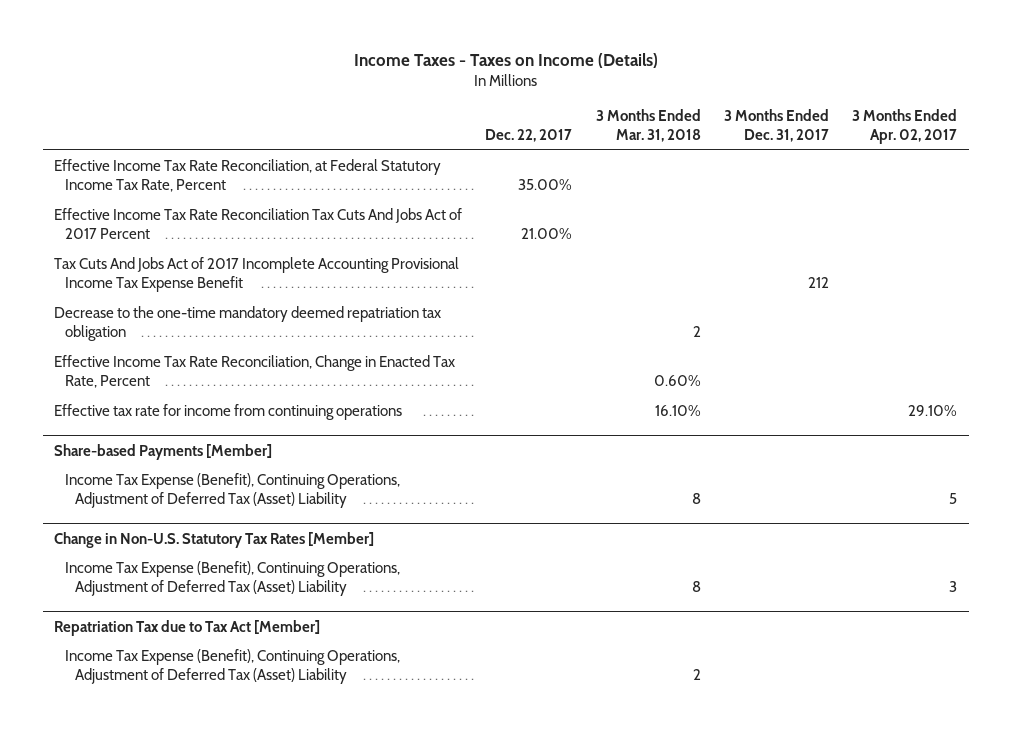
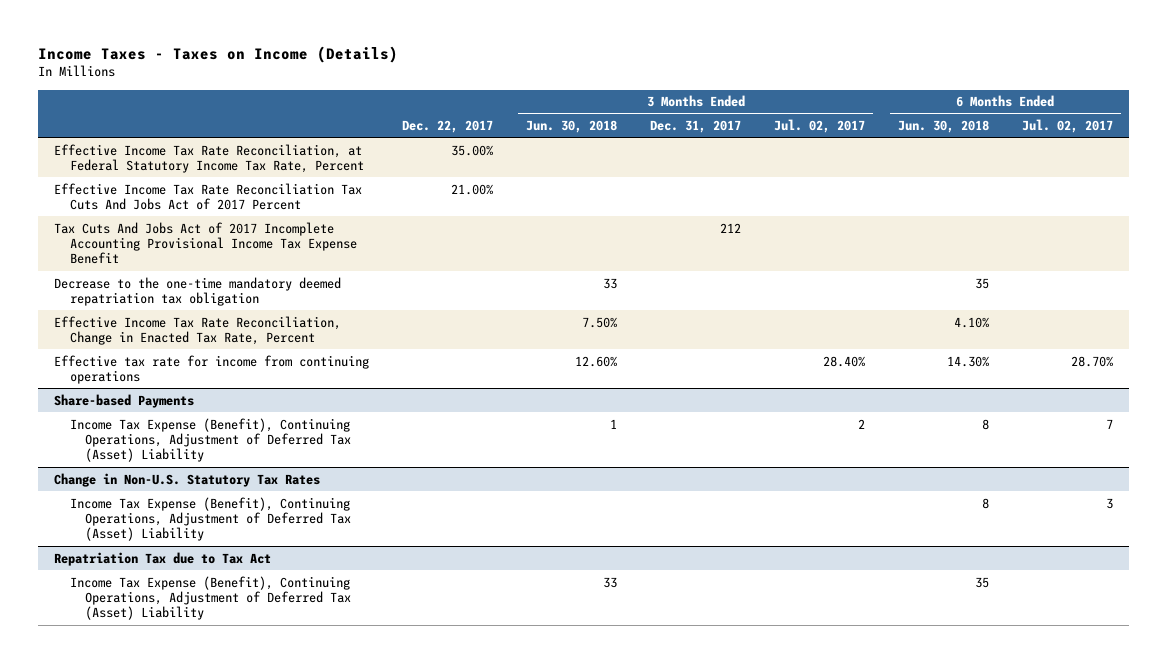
- | Dec. 22, 2017 | 3 Months Ended Mar. 31, 2018 | 3 Months Ended Dec. 31, 2017 | 3 Months Ended Apr. 02, 2017
+ | Dec. 22, 2017 | 3 Months Ended Jun. 30, 2018 | 3 Months Ended Dec. 31, 2017 | 3 Months Ended Jul. 02, 2017 | 6 Months Ended Jun. 30, 2018 | 6 Months Ended Jul. 02, 2017
- Share-based Payments [Member]
+ Share-based Payments
- Change in Non-U.S. Statutory Tax Rates [Member]
+ Change in Non-U.S. Statutory Tax Rates
- Repatriation Tax due to Tax Act [Member]
+ Repatriation Tax due to Tax Act

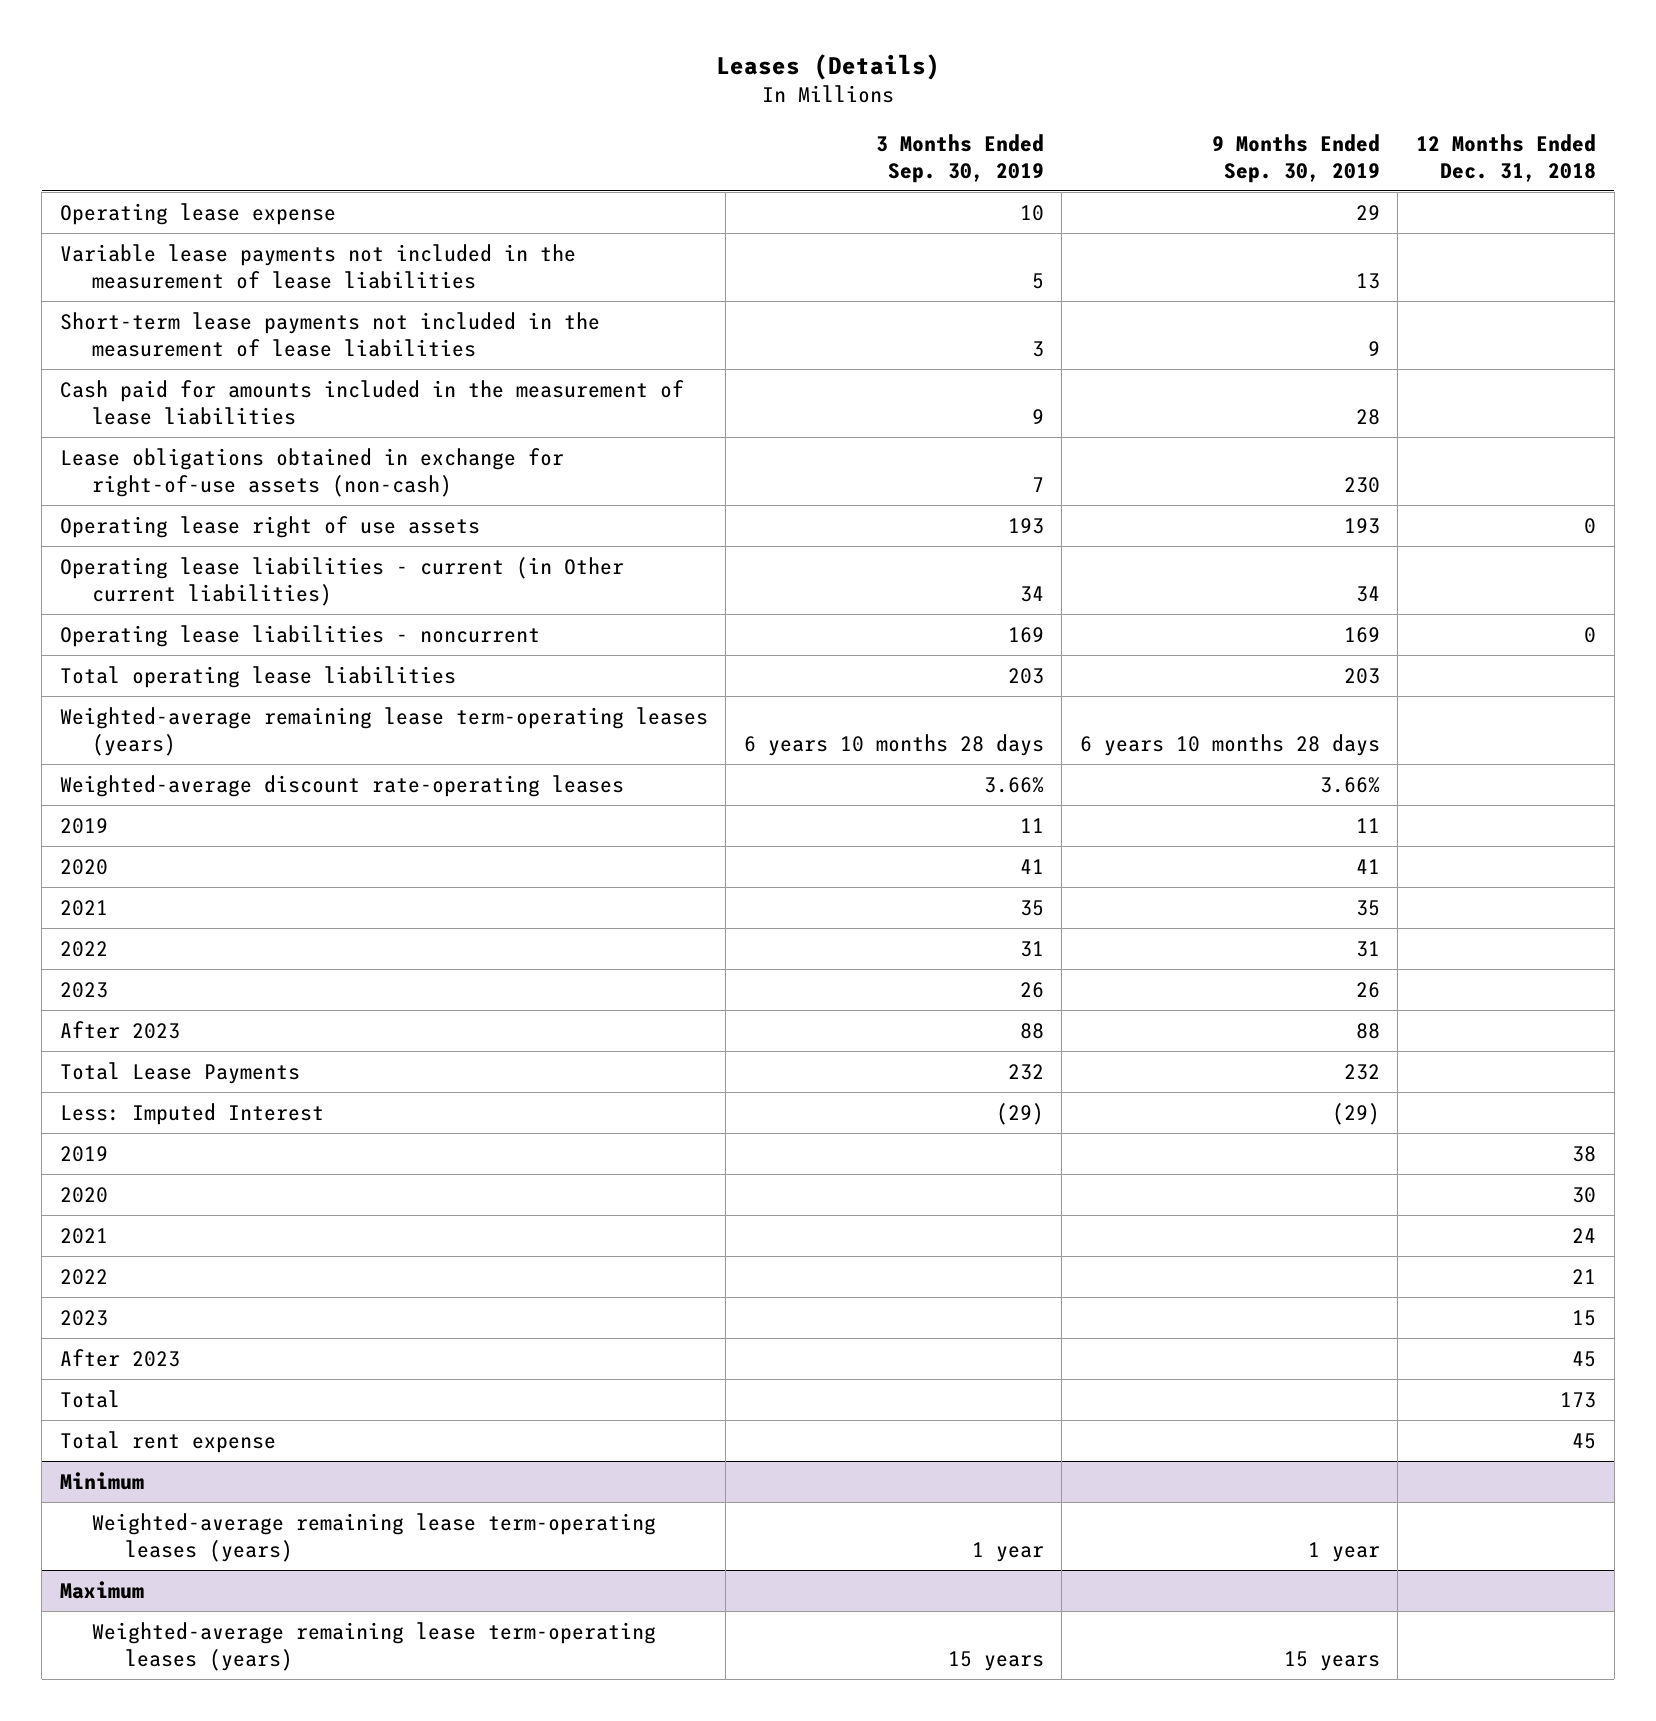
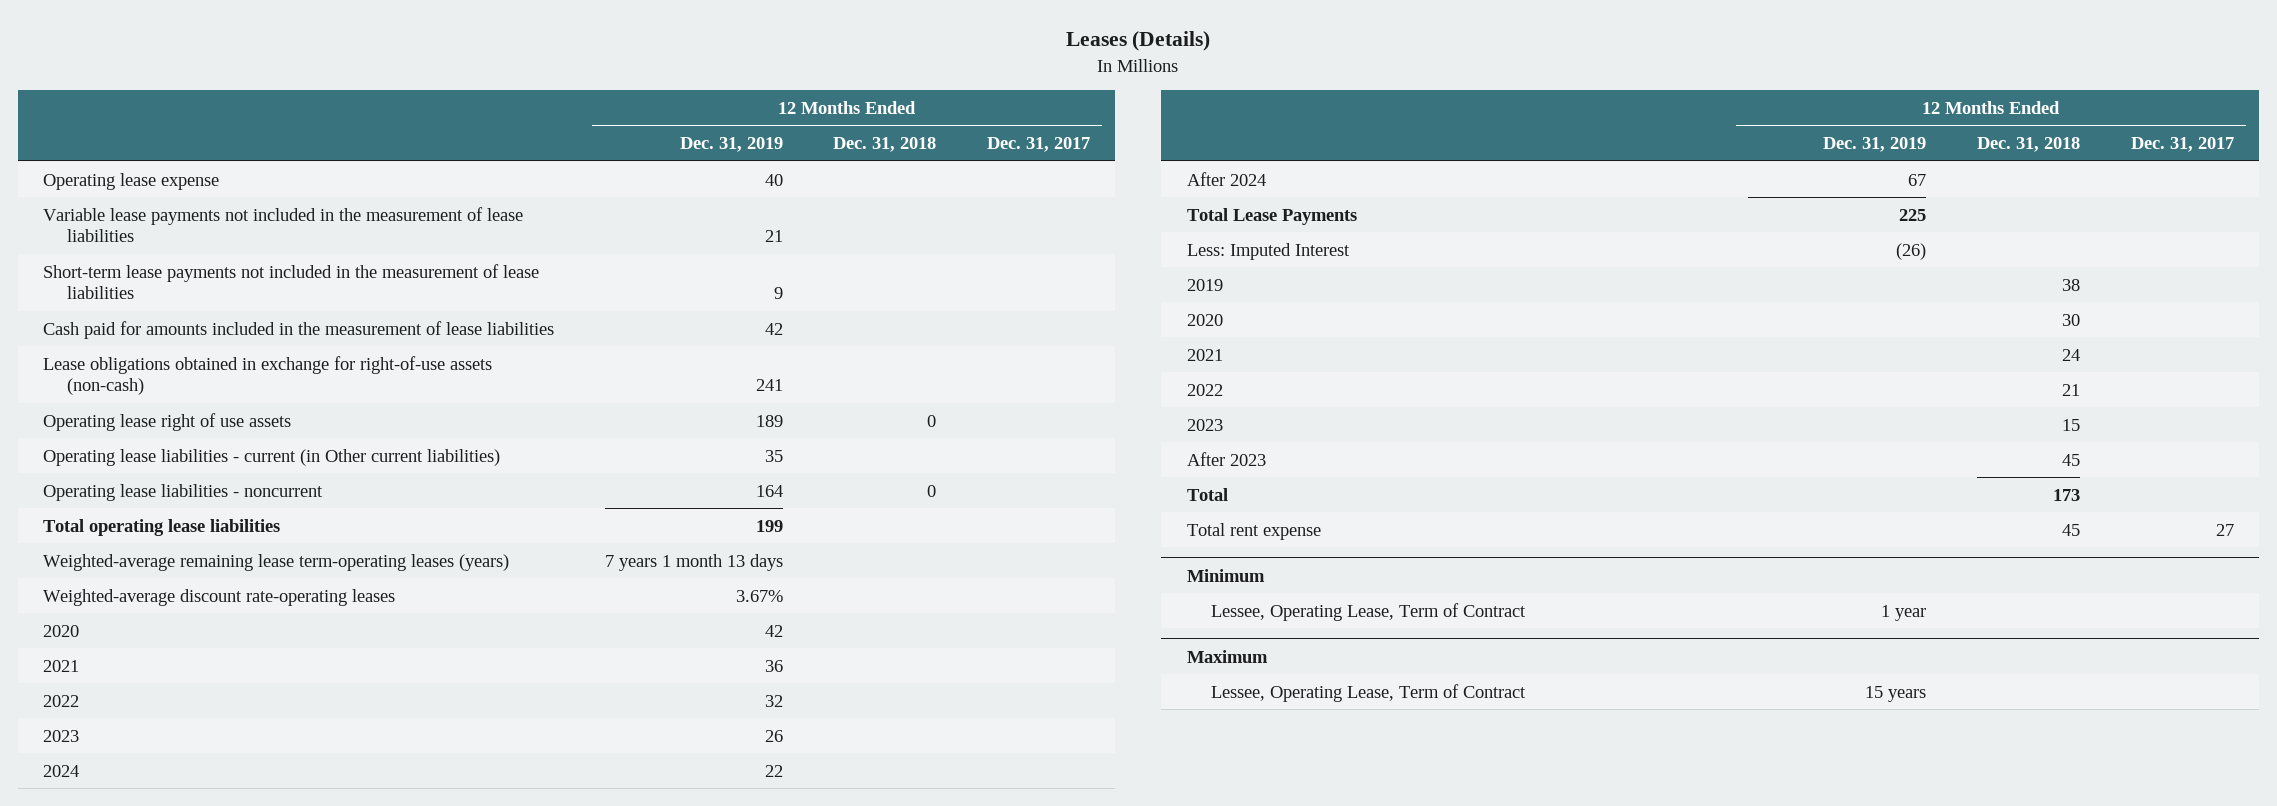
- | 3 Months Ended Sep. 30, 2019 | 9 Months Ended Sep. 30, 2019 | 12 Months Ended Dec. 31, 2018
+ | 12 Months Ended Dec. 31, 2019 | 12 Months Ended Dec. 31, 2018 | 12 Months Ended Dec. 31, 2017
- 2019 | 11 | 11 |
- After 2023 | 88 | 88 |
+ 2024 | 22 | |
+ After 2024 | 67 | |
@ Minimum
- Weighted-average remaining lease term-operating leases (years) | 1 year | 1 year |
+ Lessee, Operating Lease, Term of Contract | 1 year | |
@ Maximum
- Weighted-average remaining lease term-operating leases (years) | 15 years | 15 years |
+ Lessee, Operating Lease, Term of Contract | 15 years | |

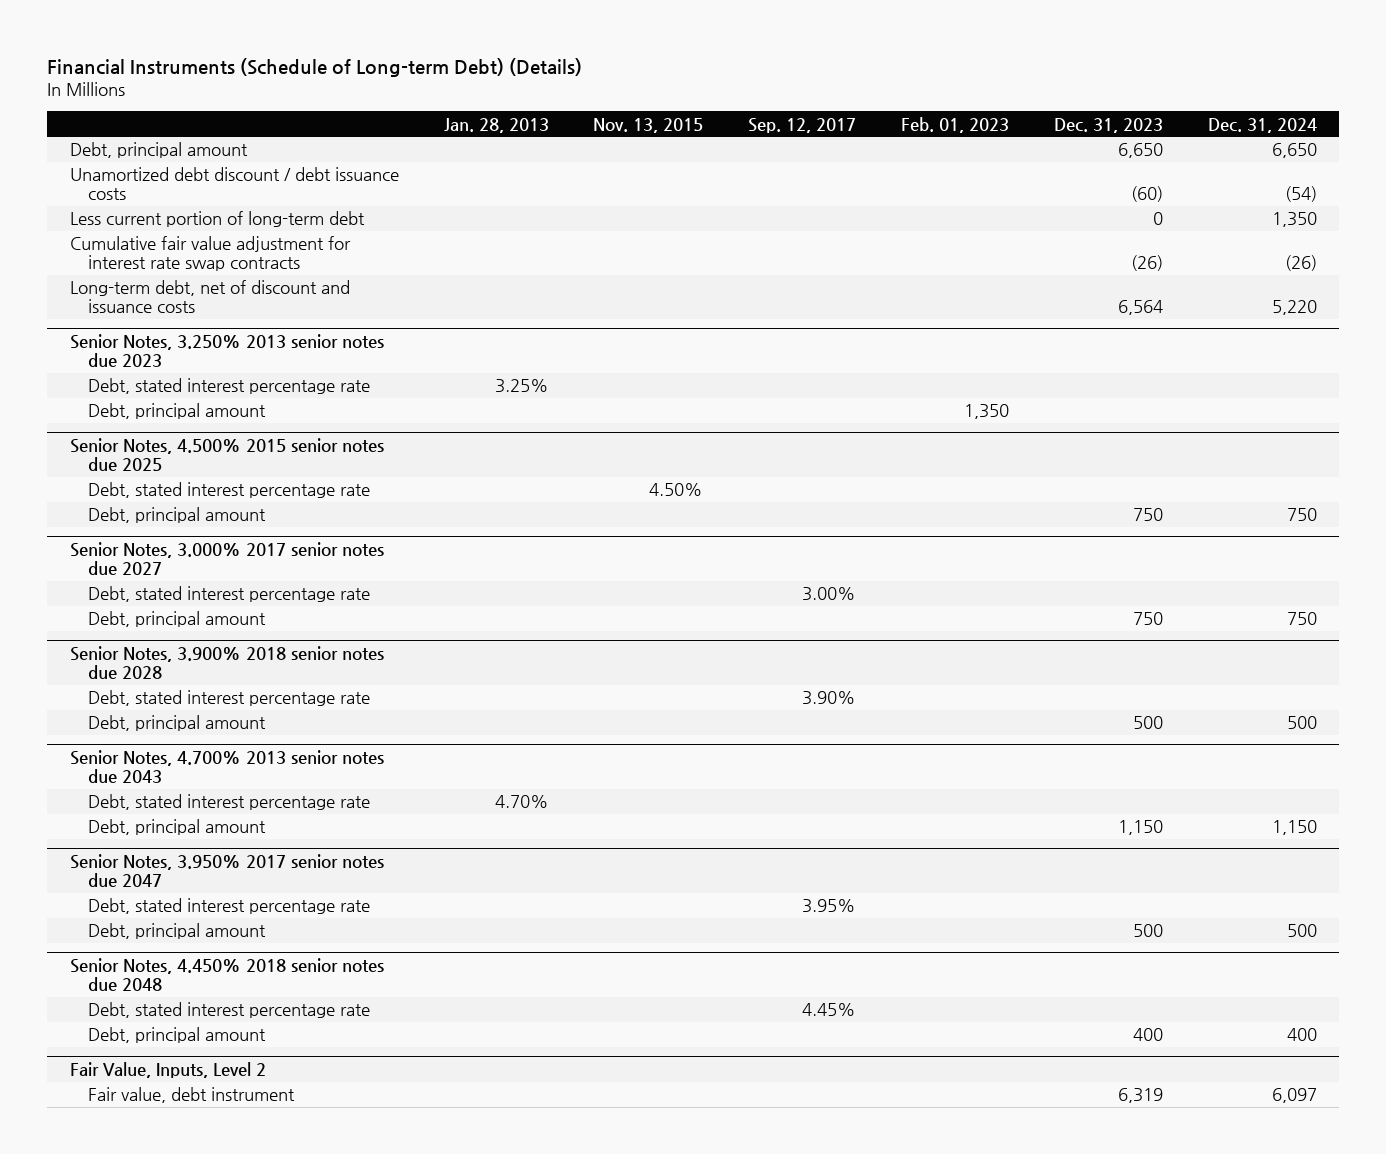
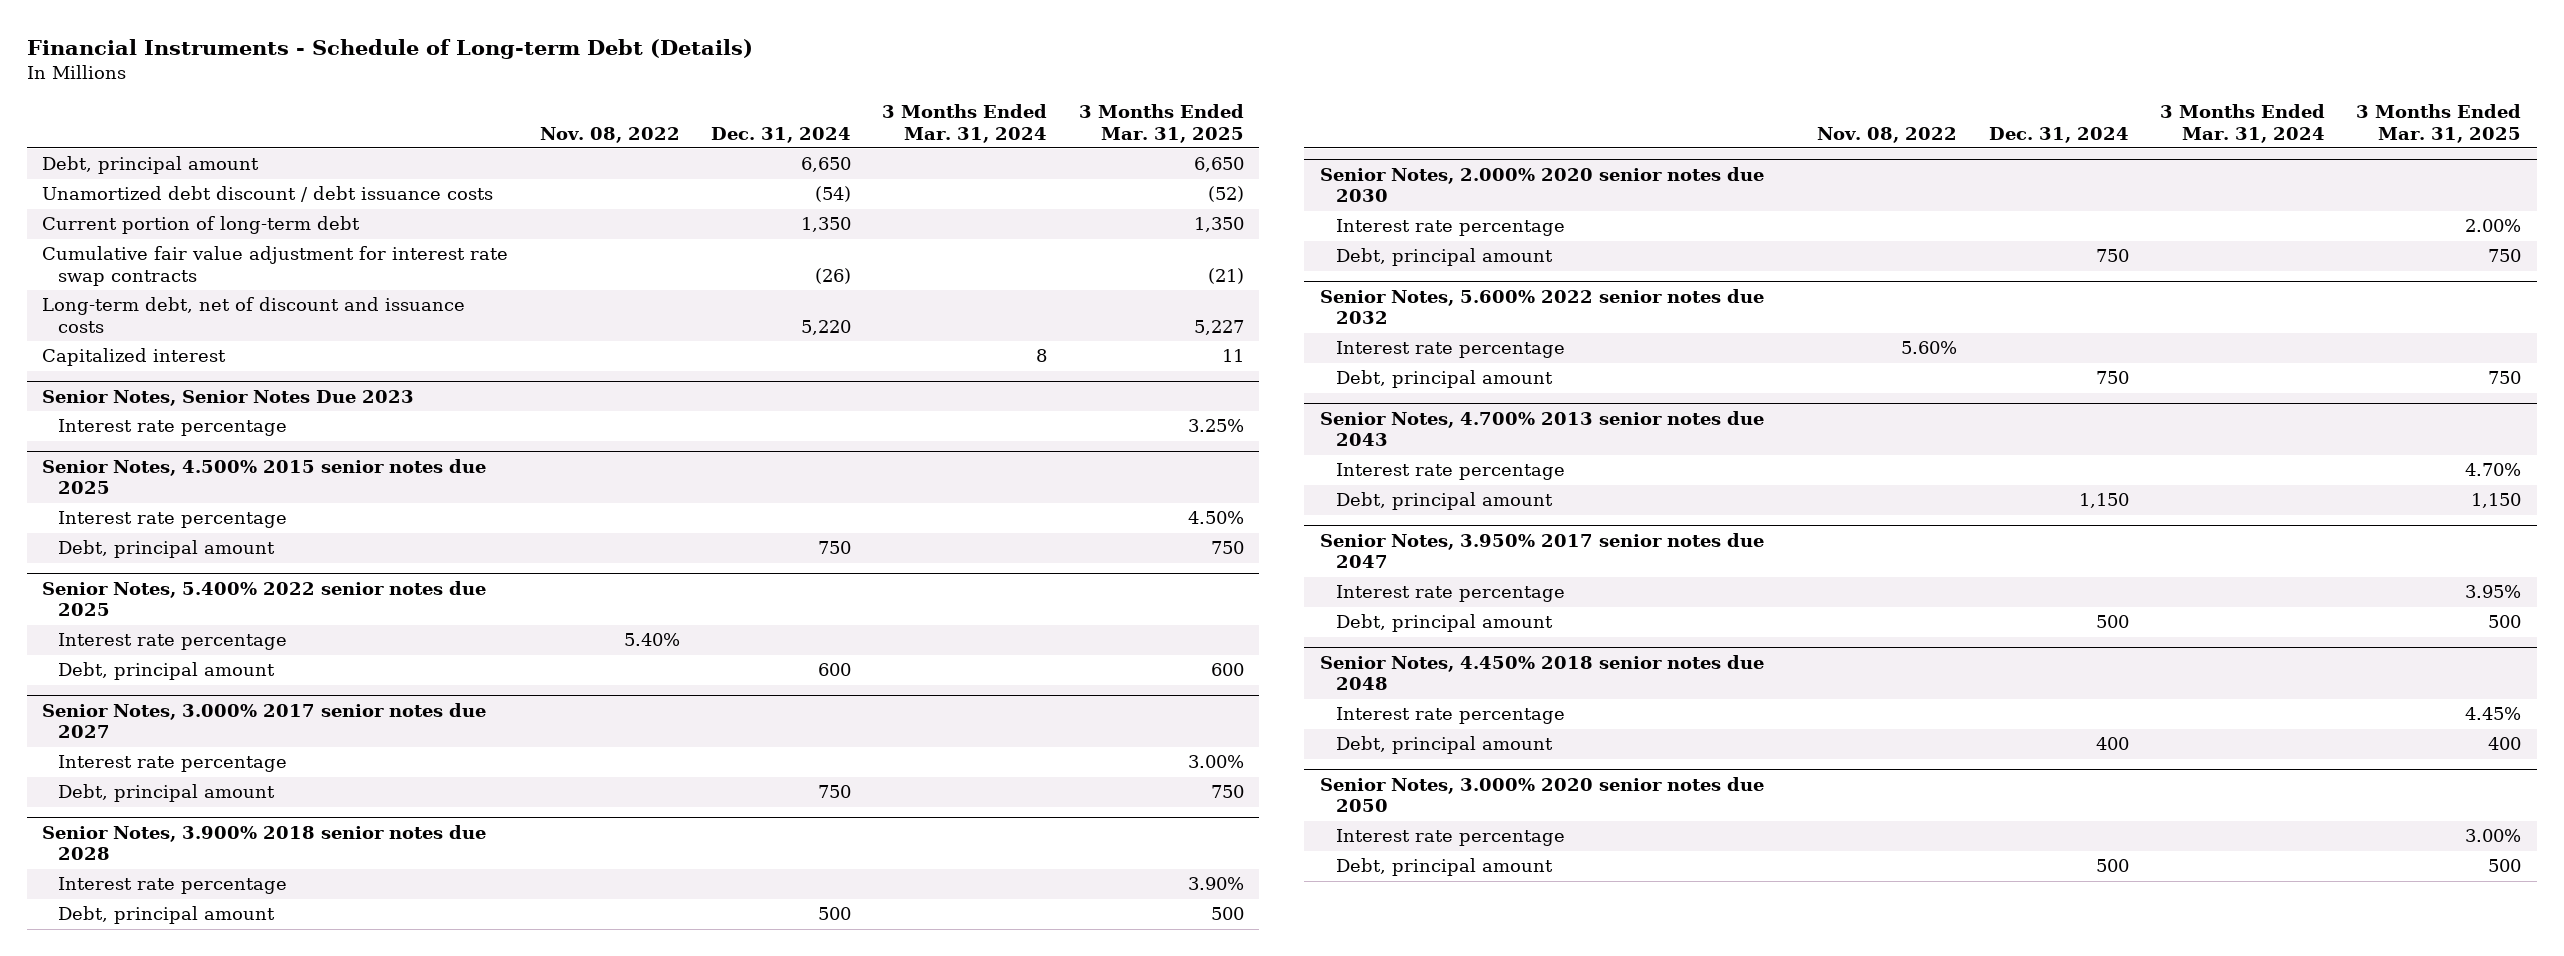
- Financial Instruments (Schedule of Long-term Debt) (Details)
+ Financial Instruments - Schedule of Long-term Debt (Details)
- | Jan. 28, 2013 | Nov. 13, 2015 | Sep. 12, 2017 | Feb. 01, 2023 | Dec. 31, 2023 | Dec. 31, 2024
+ | Nov. 08, 2022 | Dec. 31, 2024 | 3 Months Ended Mar. 31, 2024 | 3 Months Ended Mar. 31, 2025
- Less current portion of long-term debt | | | | | 0 | 1,350
+ Current portion of long-term debt | | 1,350 | | 1,350
- Senior Notes, 3.250% 2013 senior notes due 2023
- Debt, stated interest percentage rate | 3.25% | | | | |
- Debt, principal amount | | | | 1,350 | |
+ Capitalized interest | | | 8 | 11
+ Senior Notes, Senior Notes Due 2023
+ Interest rate percentage | | | | 3.25%
@ Senior Notes, 4.500% 2015 senior notes due 2025
- Debt, stated interest percentage rate | | 4.50% | | | |
+ Interest rate percentage | | | | 4.50%
+ Senior Notes, 5.400% 2022 senior notes due 2025
+ Interest rate percentage | 5.40% | | |
+ Debt, principal amount | | 600 | | 600
@ Senior Notes, 3.000% 2017 senior notes due 2027
- Debt, stated interest percentage rate | | | 3.00% | | |
+ Interest rate percentage | | | | 3.00%
@ Senior Notes, 3.900% 2018 senior notes due 2028
- Debt, stated interest percentage rate | | | 3.90% | | |
+ Interest rate percentage | | | | 3.90%
+ Senior Notes, 2.000% 2020 senior notes due 2030
+ Interest rate percentage | | | | 2.00%
+ Debt, principal amount | | 750 | | 750
+ Senior Notes, 5.600% 2022 senior notes due 2032
+ Interest rate percentage | 5.60% | | |
+ Debt, principal amount | | 750 | | 750
@ Senior Notes, 4.700% 2013 senior notes due 2043
- Debt, stated interest percentage rate | 4.70% | | | | |
+ Interest rate percentage | | | | 4.70%
@ Senior Notes, 3.950% 2017 senior notes due 2047
- Debt, stated interest percentage rate | | | 3.95% | | |
+ Interest rate percentage | | | | 3.95%
@ Senior Notes, 4.450% 2018 senior notes due 2048
- Debt, stated interest percentage rate | | | 4.45% | | |
+ Interest rate percentage | | | | 4.45%
- Fair Value, Inputs, Level 2
- Fair value, debt instrument | | | | | 6,319 | 6,097
+ Senior Notes, 3.000% 2020 senior notes due 2050
+ Interest rate percentage | | | | 3.00%
+ Debt, principal amount | | 500 | | 500

